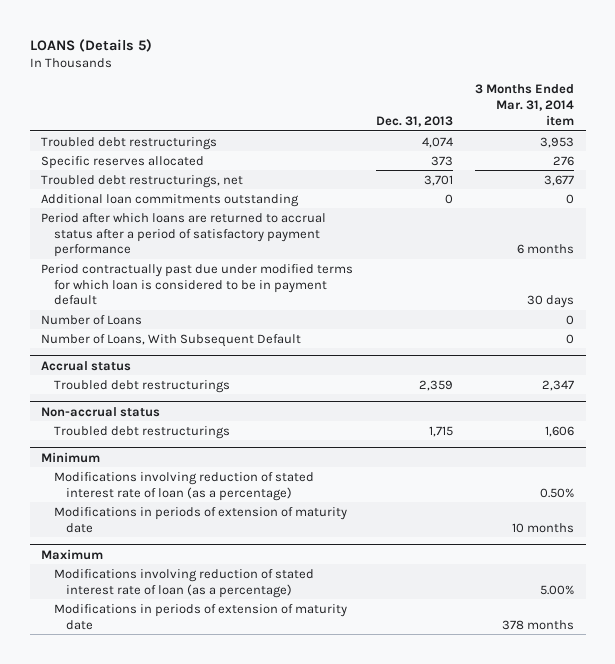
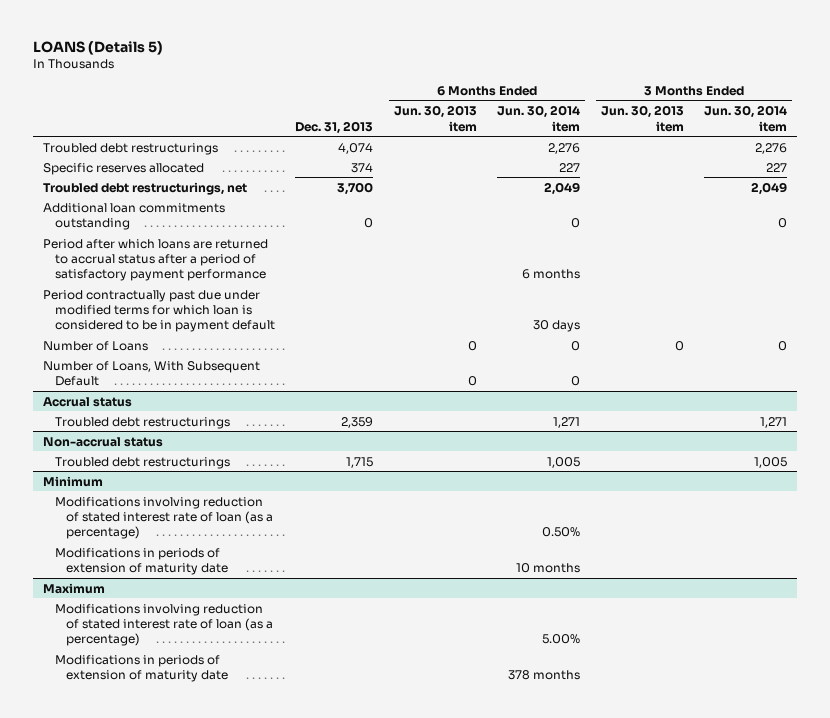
- | Dec. 31, 2013 | 3 Months Ended Mar. 31, 2014 item
+ | Dec. 31, 2013 | 6 Months Ended Jun. 30, 2013 item | 6 Months Ended Jun. 30, 2014 item | 3 Months Ended Jun. 30, 2013 item | 3 Months Ended Jun. 30, 2014 item
- Specific reserves allocated | 373 | 276
- Troubled debt restructurings, net | 3,701 | 3,677
+ Specific reserves allocated | 374 | | 227 | | 227
+ Troubled debt restructurings, net | 3,700 | | 2,049 | | 2,049

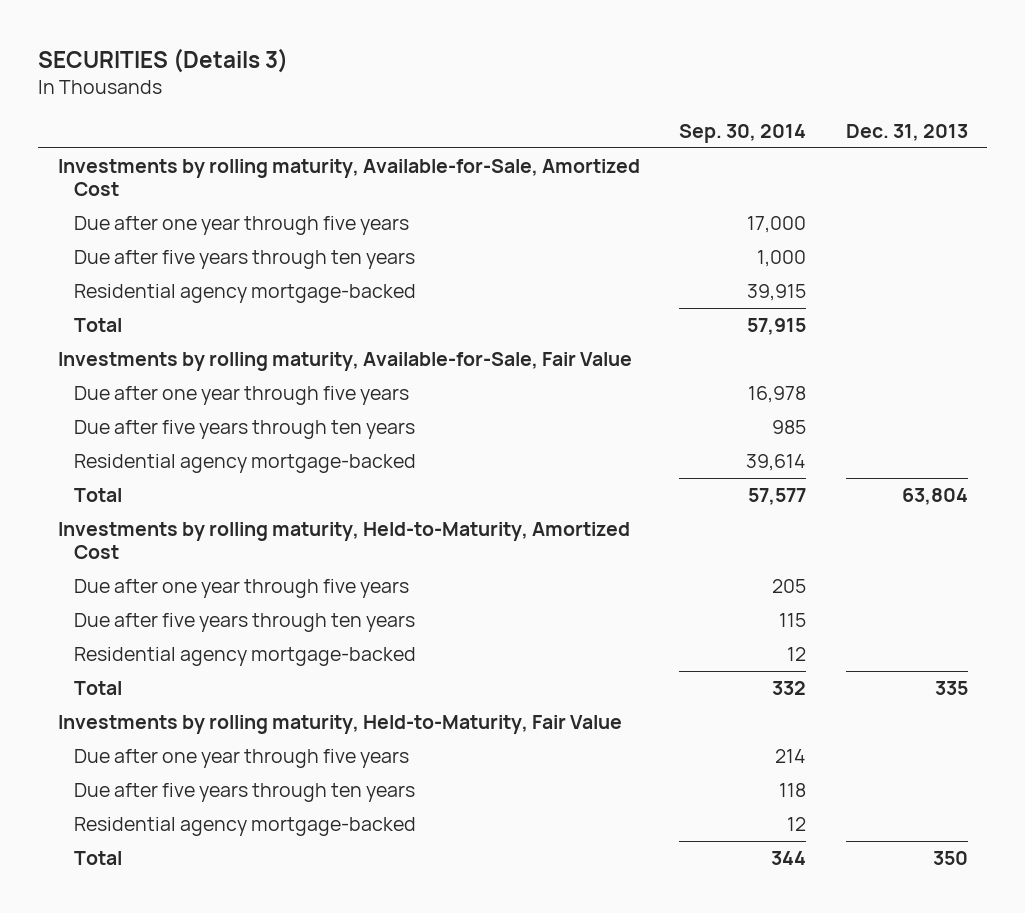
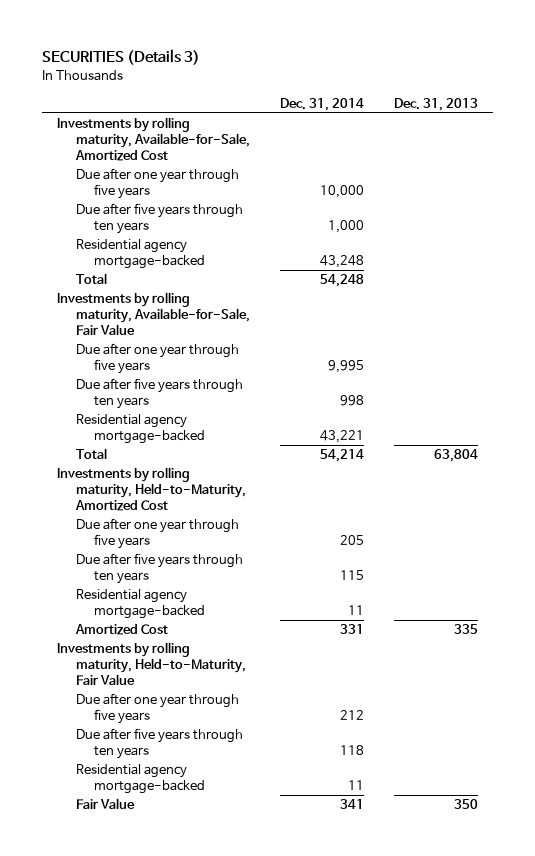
- | Sep. 30, 2014 | Dec. 31, 2013
+ | Dec. 31, 2014 | Dec. 31, 2013
- Total | 332 | 335
+ Amortized Cost | 331 | 335
- Total | 344 | 350
+ Fair Value | 341 | 350

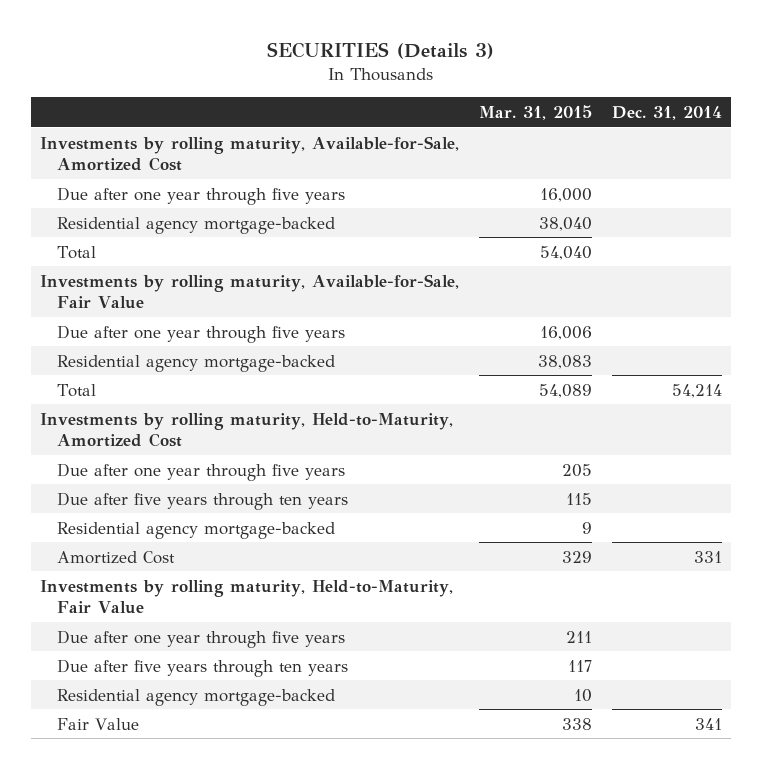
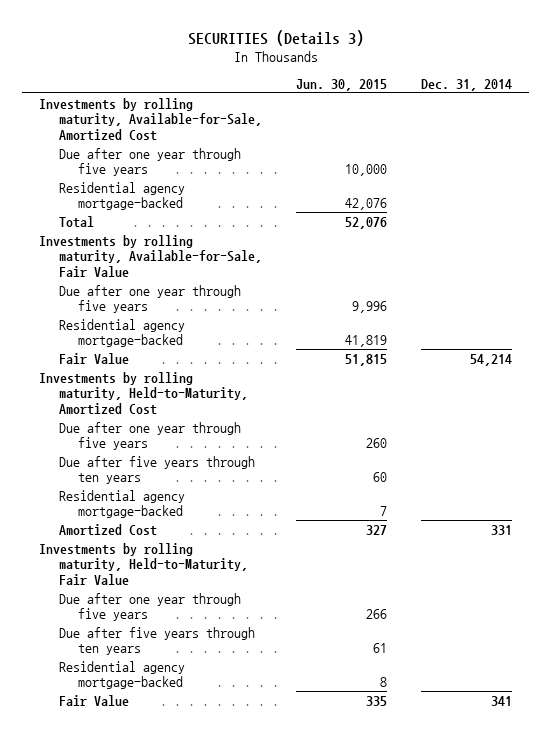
- | Mar. 31, 2015 | Dec. 31, 2014
+ | Jun. 30, 2015 | Dec. 31, 2014
- Total | 54,089 | 54,214
+ Fair Value | 51,815 | 54,214

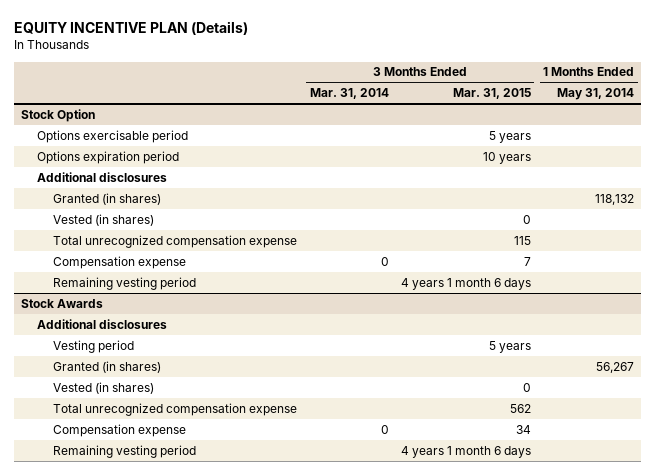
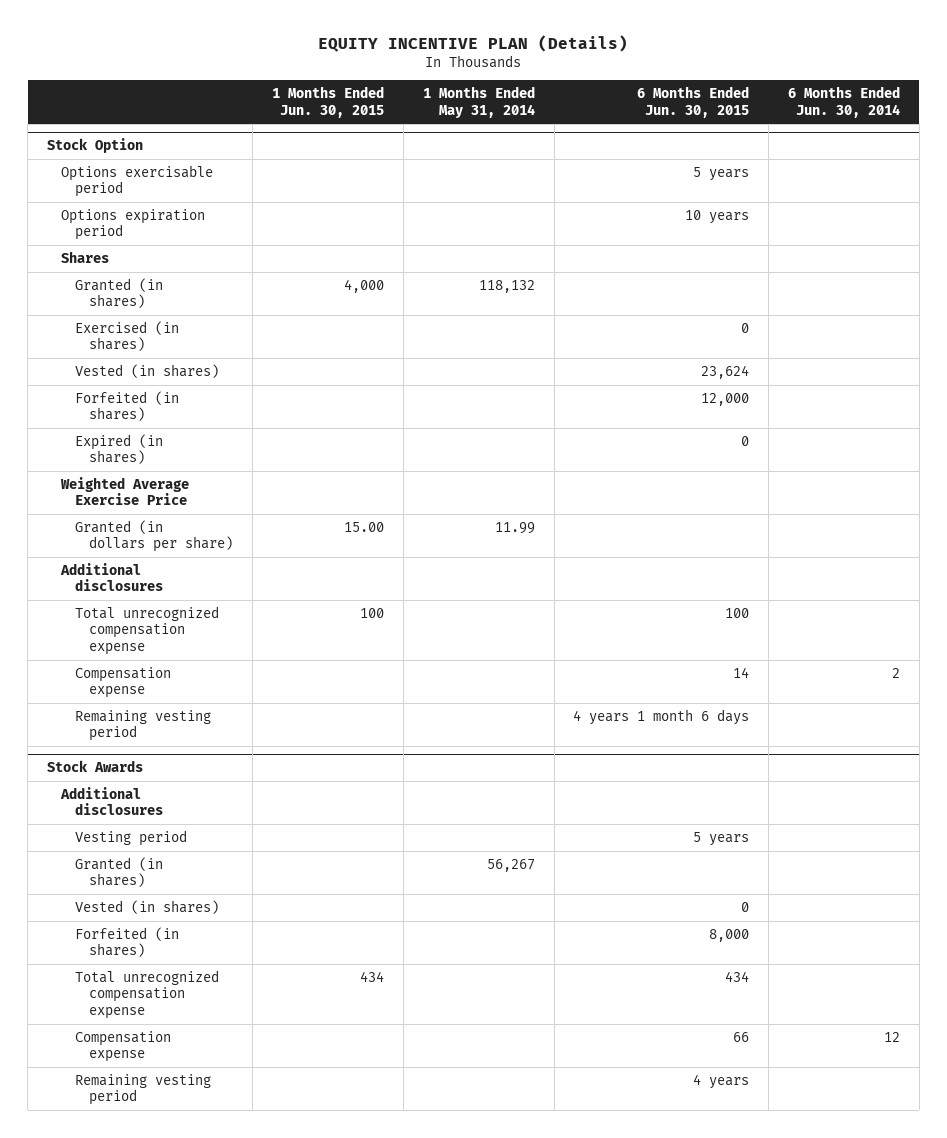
- | 3 Months Ended Mar. 31, 2014 | 3 Months Ended Mar. 31, 2015 | 1 Months Ended May 31, 2014
+ | 1 Months Ended Jun. 30, 2015 | 1 Months Ended May 31, 2014 | 6 Months Ended Jun. 30, 2015 | 6 Months Ended Jun. 30, 2014
@ Stock Option
+ Shares
+ Exercised (in shares) | | | 0 |
+ Forfeited (in shares) | | | 12,000 |
+ Expired (in shares) | | | 0 |
+ Weighted Average Exercise Price
+ Granted (in dollars per share) | 15.00 | 11.99 | |
moved down: Additional disclosures
@ Stock Awards
+ Forfeited (in shares) | | | 8,000 |

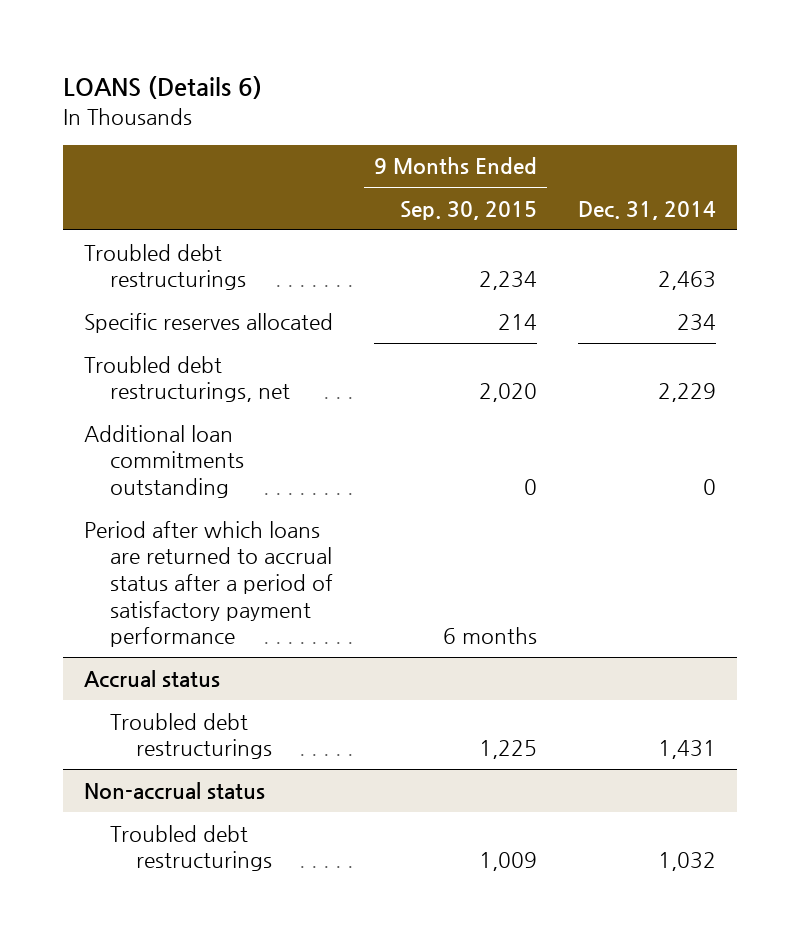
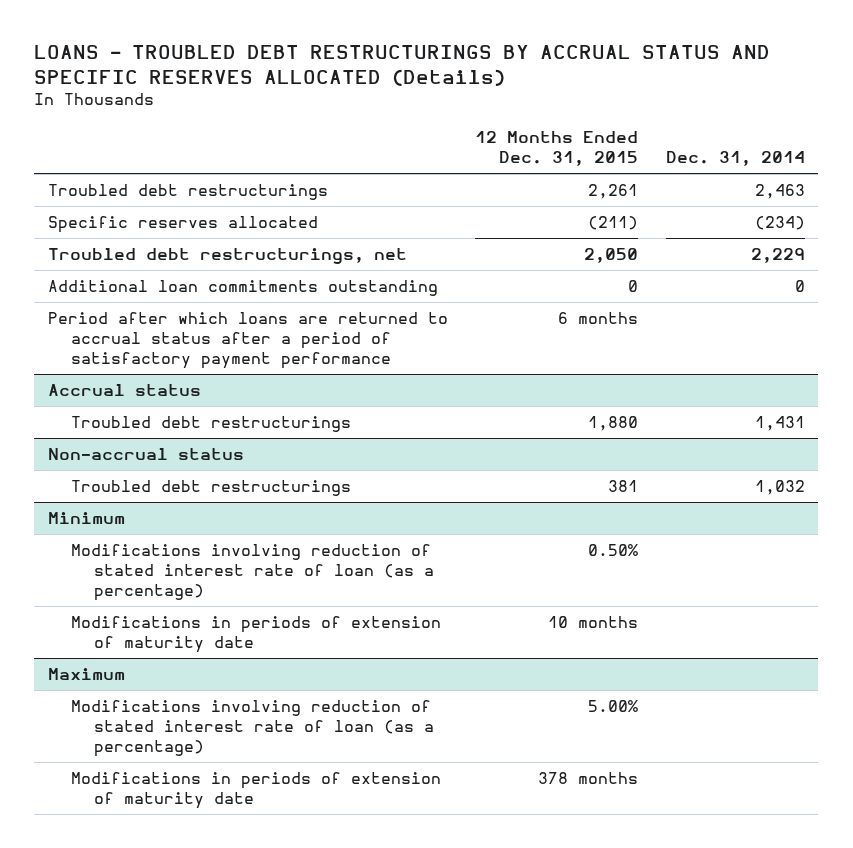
- LOANS (Details 6)
+ LOANS - TROUBLED DEBT RESTRUCTURINGS BY ACCRUAL STATUS AND SPECIFIC RESERVES ALLOCATED (Details)
- | 9 Months Ended Sep. 30, 2015 | Dec. 31, 2014
+ | 12 Months Ended Dec. 31, 2015 | Dec. 31, 2014
- Specific reserves allocated | 214 | 234
+ Specific reserves allocated | (211) | (234)
+ Minimum
+ Modifications involving reduction of stated interest rate of loan (as a percentage) | 0.50% |
+ Modifications in periods of extension of maturity date | 10 months |
+ Maximum
+ Modifications involving reduction of stated interest rate of loan (as a percentage) | 5.00% |
+ Modifications in periods of extension of maturity date | 378 months |

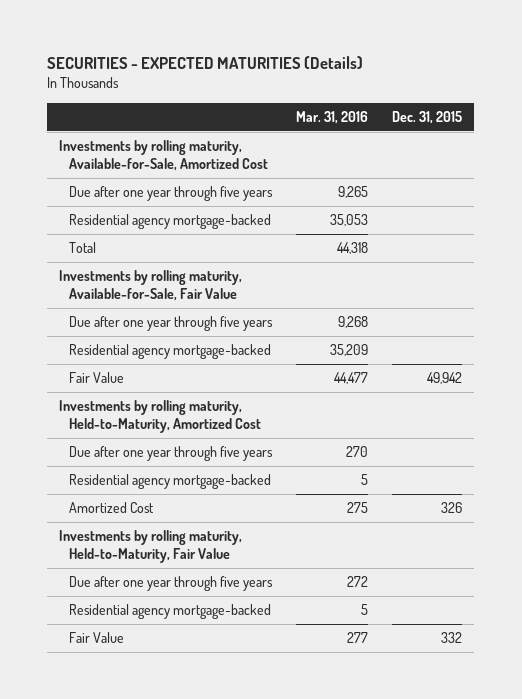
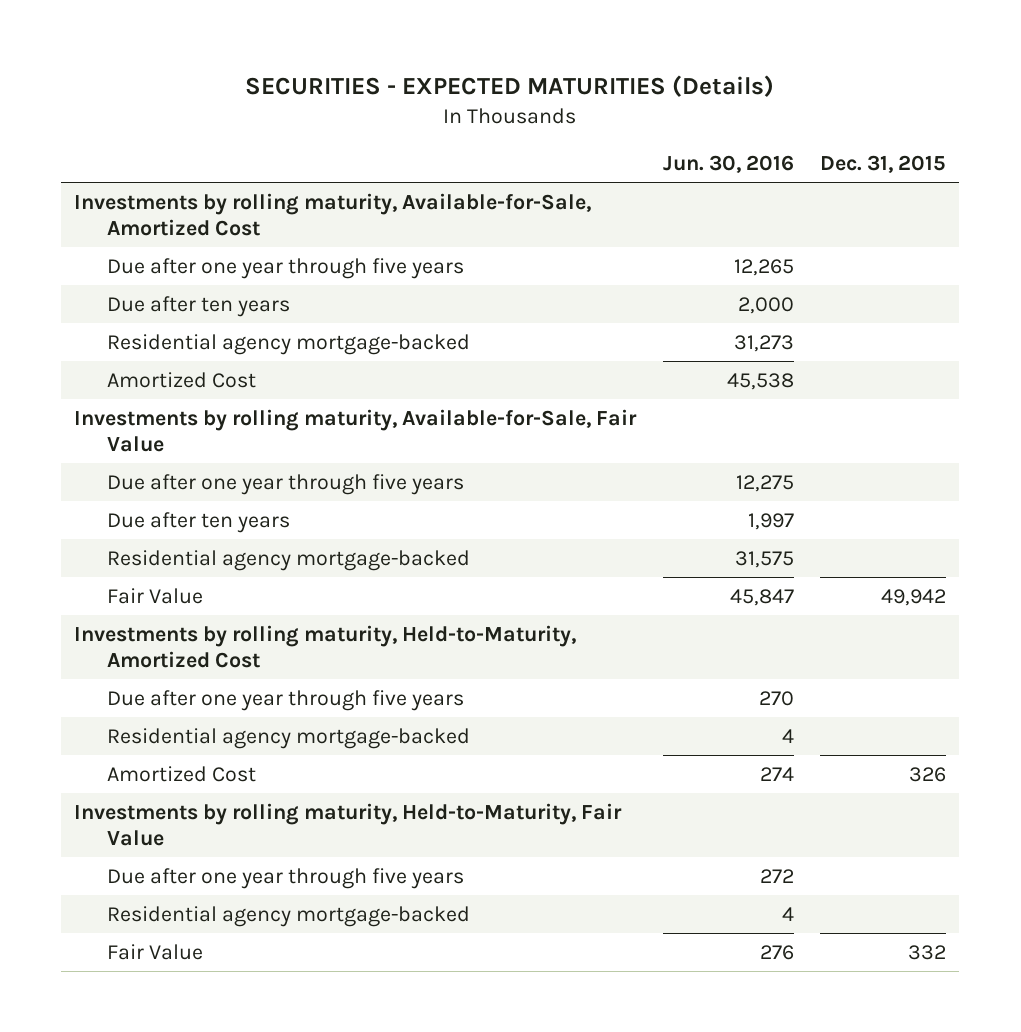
- | Mar. 31, 2016 | Dec. 31, 2015
+ | Jun. 30, 2016 | Dec. 31, 2015
+ Due after ten years | 2,000 |
- Total | 44,318 |
+ Amortized Cost | 45,538 |
+ Due after ten years | 1,997 |

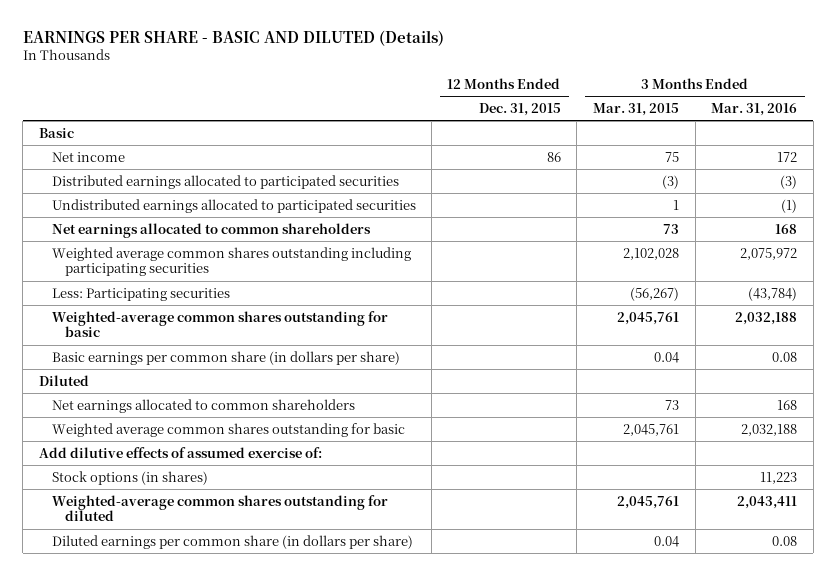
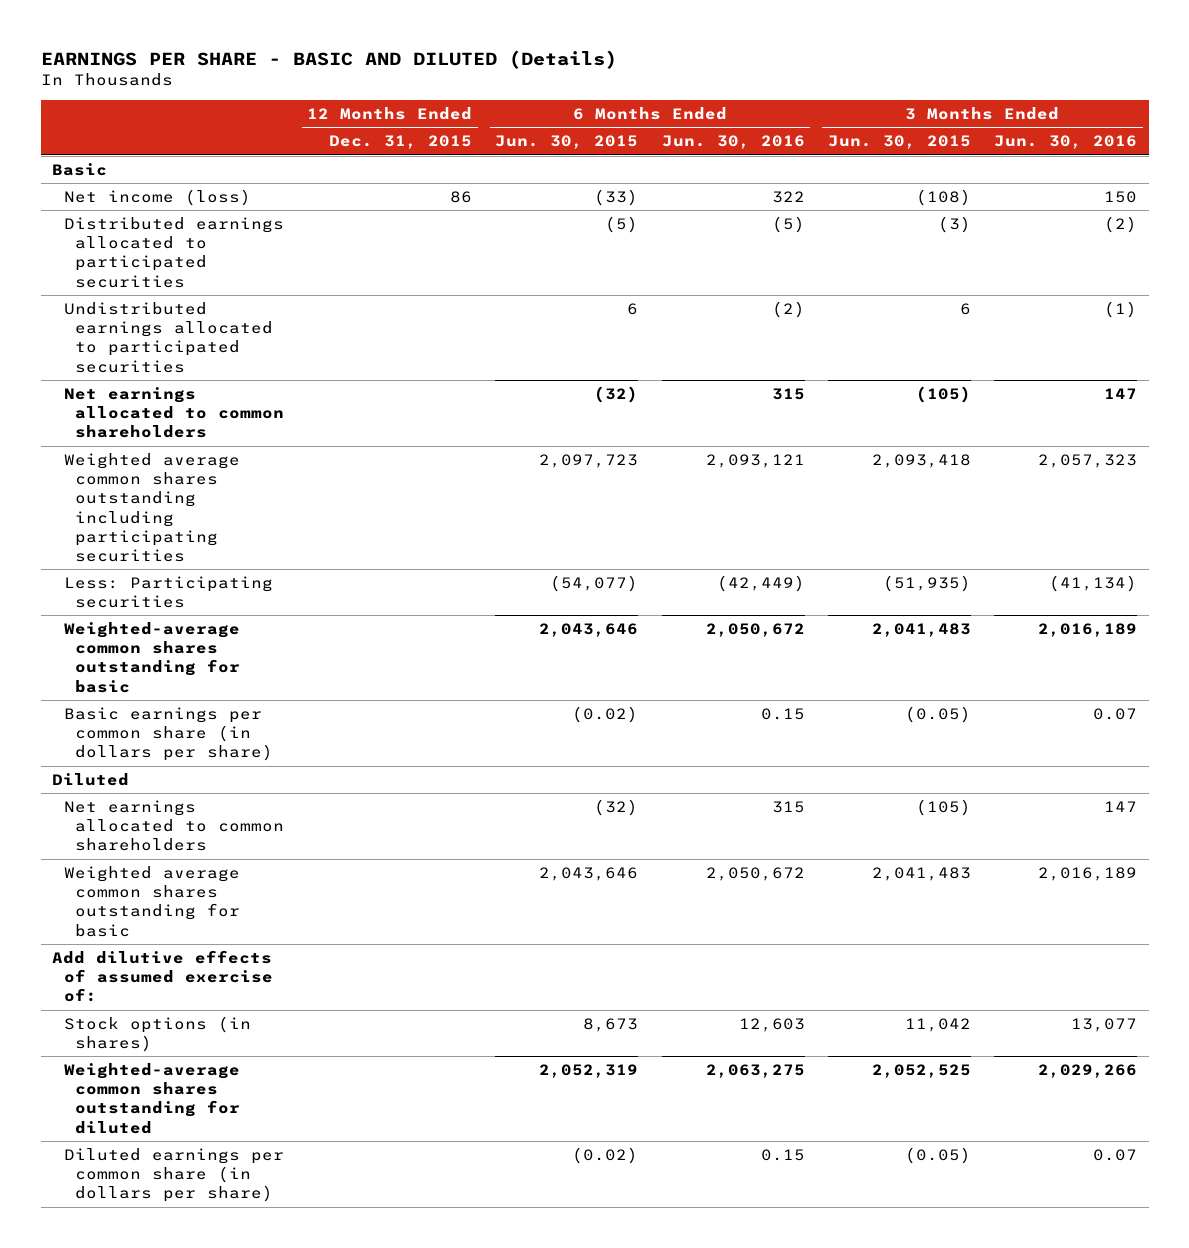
- | 12 Months Ended Dec. 31, 2015 | 3 Months Ended Mar. 31, 2015 | 3 Months Ended Mar. 31, 2016
+ | 12 Months Ended Dec. 31, 2015 | 6 Months Ended Jun. 30, 2015 | 6 Months Ended Jun. 30, 2016 | 3 Months Ended Jun. 30, 2015 | 3 Months Ended Jun. 30, 2016
- Net income | 86 | 75 | 172
+ Net income (loss) | 86 | (33) | 322 | (108) | 150

